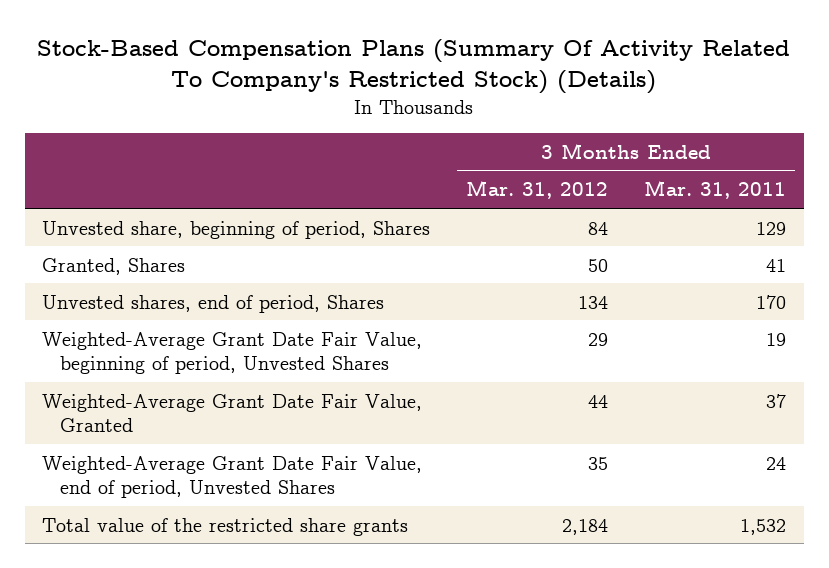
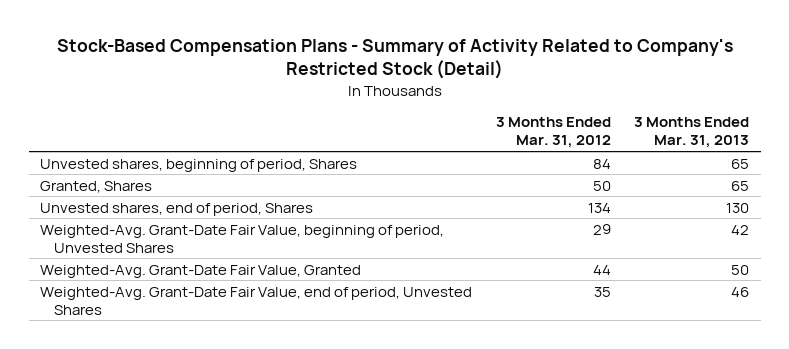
- Stock-Based Compensation Plans (Summary Of Activity Related To Company's Restricted Stock) (Details)
+ Stock-Based Compensation Plans - Summary of Activity Related to Company's Restricted Stock (Detail)
- | 3 Months Ended Mar. 31, 2012 | 3 Months Ended Mar. 31, 2011
+ | 3 Months Ended Mar. 31, 2012 | 3 Months Ended Mar. 31, 2013
- Unvested share, beginning of period, Shares | 84 | 129
+ Unvested shares, beginning of period, Shares | 84 | 65
- Weighted-Average Grant Date Fair Value, beginning of period, Unvested Shares | 29 | 19
- Weighted-Average Grant Date Fair Value, Granted | 44 | 37
- Weighted-Average Grant Date Fair Value, end of period, Unvested Shares | 35 | 24
- Total value of the restricted share grants | 2,184 | 1,532
+ Weighted-Avg. Grant-Date Fair Value, beginning of period, Unvested Shares | 29 | 42
+ Weighted-Avg. Grant-Date Fair Value, Granted | 44 | 50
+ Weighted-Avg. Grant-Date Fair Value, end of period, Unvested Shares | 35 | 46

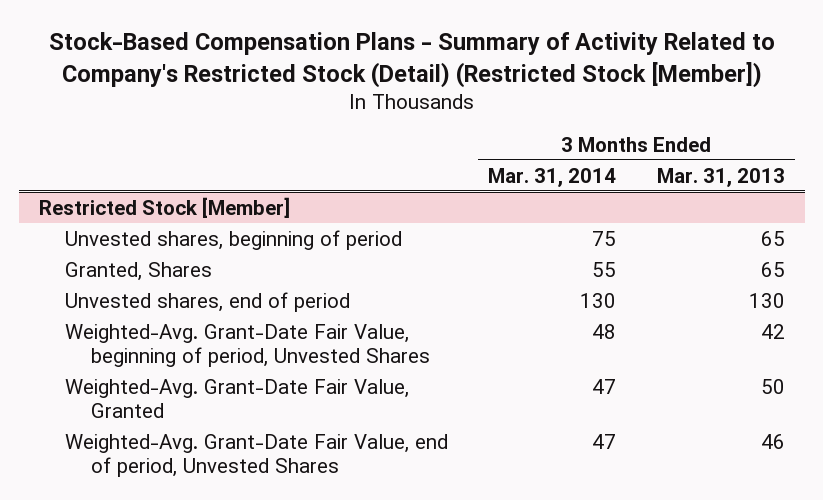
- Stock-Based Compensation Plans - Summary of Activity Related to Company's Restricted Stock (Detail)
+ Stock-Based Compensation Plans - Summary of Activity Related to Company's Restricted Stock (Detail) (Restricted Stock [Member])
- | 3 Months Ended Mar. 31, 2012 | 3 Months Ended Mar. 31, 2013
+ | 3 Months Ended Mar. 31, 2014 | 3 Months Ended Mar. 31, 2013
- Unvested shares, beginning of period, Shares | 84 | 65
+ Restricted Stock [Member]
+ Unvested shares, beginning of period | 75 | 65
- Unvested shares, end of period, Shares | 134 | 130
+ Unvested shares, end of period | 130 | 130

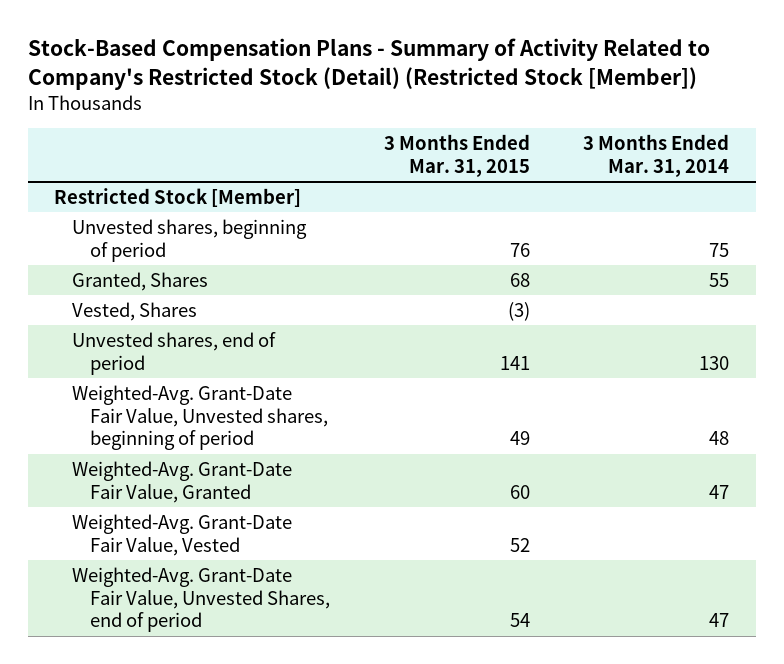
- | 3 Months Ended Mar. 31, 2014 | 3 Months Ended Mar. 31, 2013
+ | 3 Months Ended Mar. 31, 2015 | 3 Months Ended Mar. 31, 2014
@ Restricted Stock [Member]
+ Vested, Shares | (3) |
- Weighted-Avg. Grant-Date Fair Value, beginning of period, Unvested Shares | 48 | 42
+ Weighted-Avg. Grant-Date Fair Value, Unvested shares, beginning of period | 49 | 48
- Weighted-Avg. Grant-Date Fair Value, end of period, Unvested Shares | 47 | 46
+ Weighted-Avg. Grant-Date Fair Value, Vested | 52 |
+ Weighted-Avg. Grant-Date Fair Value, Unvested Shares, end of period | 54 | 47

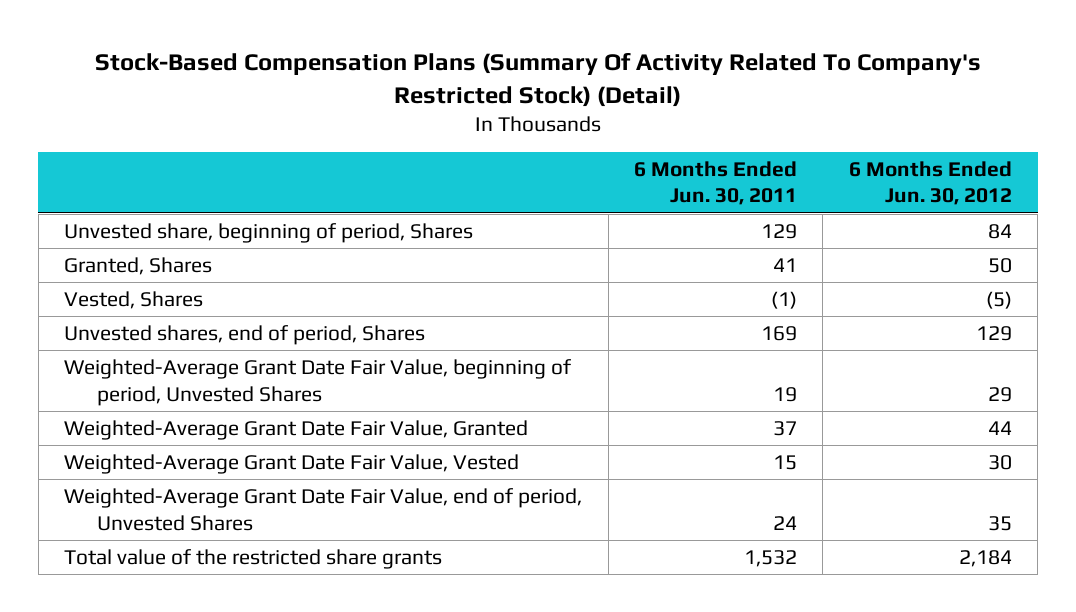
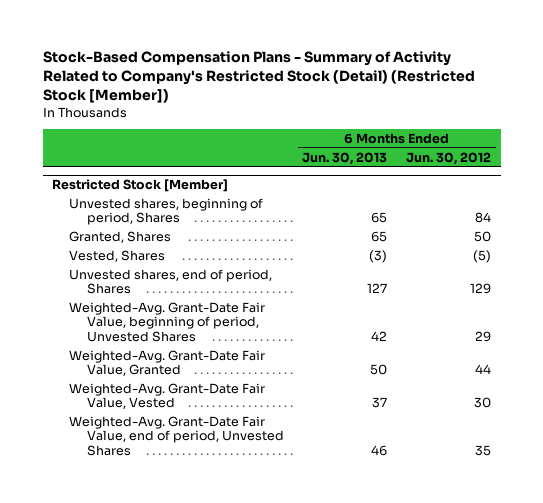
- Stock-Based Compensation Plans (Summary Of Activity Related To Company's Restricted Stock) (Detail)
+ Stock-Based Compensation Plans - Summary of Activity Related to Company's Restricted Stock (Detail) (Restricted Stock [Member])
- | 6 Months Ended Jun. 30, 2011 | 6 Months Ended Jun. 30, 2012
+ | 6 Months Ended Jun. 30, 2013 | 6 Months Ended Jun. 30, 2012
- Unvested share, beginning of period, Shares | 129 | 84
+ Restricted Stock [Member]
+ Unvested shares, beginning of period, Shares | 65 | 84
- Weighted-Average Grant Date Fair Value, beginning of period, Unvested Shares | 19 | 29
- Weighted-Average Grant Date Fair Value, Granted | 37 | 44
- Weighted-Average Grant Date Fair Value, Vested | 15 | 30
- Weighted-Average Grant Date Fair Value, end of period, Unvested Shares | 24 | 35
- Total value of the restricted share grants | 1,532 | 2,184
+ Weighted-Avg. Grant-Date Fair Value, beginning of period, Unvested Shares | 42 | 29
+ Weighted-Avg. Grant-Date Fair Value, Granted | 50 | 44
+ Weighted-Avg. Grant-Date Fair Value, Vested | 37 | 30
+ Weighted-Avg. Grant-Date Fair Value, end of period, Unvested Shares | 46 | 35

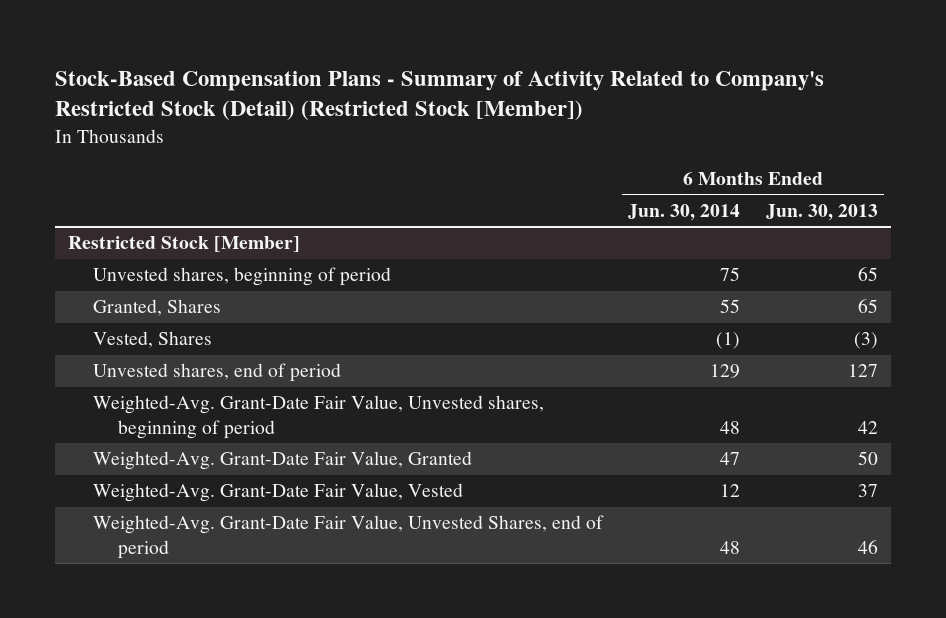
- | 6 Months Ended Jun. 30, 2013 | 6 Months Ended Jun. 30, 2012
+ | 6 Months Ended Jun. 30, 2014 | 6 Months Ended Jun. 30, 2013
@ Restricted Stock [Member]
- Unvested shares, beginning of period, Shares | 65 | 84
+ Unvested shares, beginning of period | 75 | 65
- Unvested shares, end of period, Shares | 127 | 129
- Weighted-Avg. Grant-Date Fair Value, beginning of period, Unvested Shares | 42 | 29
+ Unvested shares, end of period | 129 | 127
+ Weighted-Avg. Grant-Date Fair Value, Unvested shares, beginning of period | 48 | 42
- Weighted-Avg. Grant-Date Fair Value, end of period, Unvested Shares | 46 | 35
+ Weighted-Avg. Grant-Date Fair Value, Unvested Shares, end of period | 48 | 46

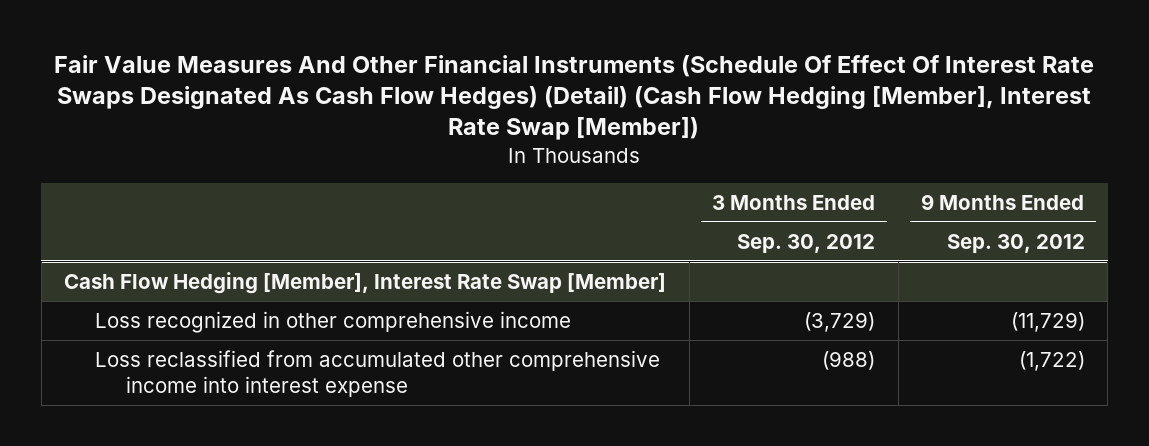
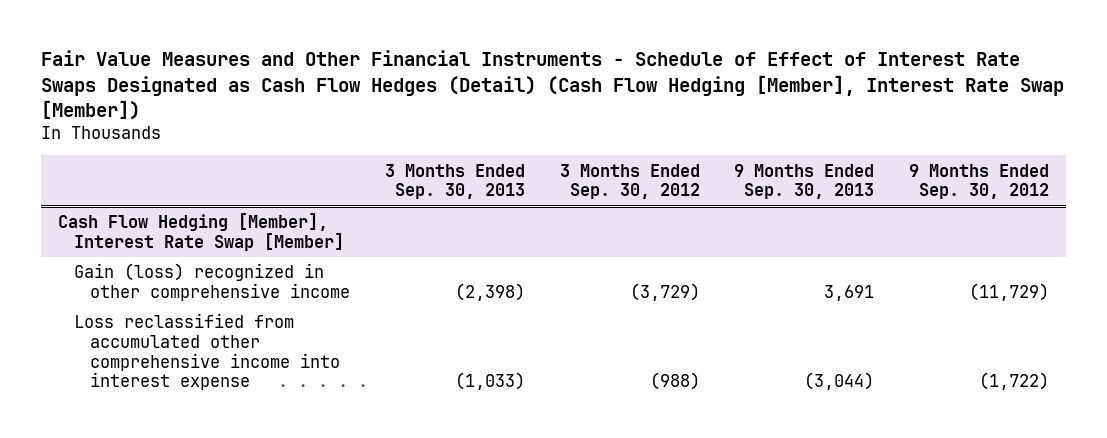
- Fair Value Measures And Other Financial Instruments (Schedule Of Effect Of Interest Rate Swaps Designated As Cash Flow Hedges) (Detail) (Cash Flow Hedging [Member], Interest Rate Swap [Member])
+ Fair Value Measures and Other Financial Instruments - Schedule of Effect of Interest Rate Swaps Designated as Cash Flow Hedges (Detail) (Cash Flow Hedging [Member], Interest Rate Swap [Member])
- | 3 Months Ended Sep. 30, 2012 | 9 Months Ended Sep. 30, 2012
+ | 3 Months Ended Sep. 30, 2013 | 3 Months Ended Sep. 30, 2012 | 9 Months Ended Sep. 30, 2013 | 9 Months Ended Sep. 30, 2012
@ Cash Flow Hedging [Member], Interest Rate Swap [Member]
- Loss recognized in other comprehensive income | (3,729) | (11,729)
+ Gain (loss) recognized in other comprehensive income | (2,398) | (3,729) | 3,691 | (11,729)

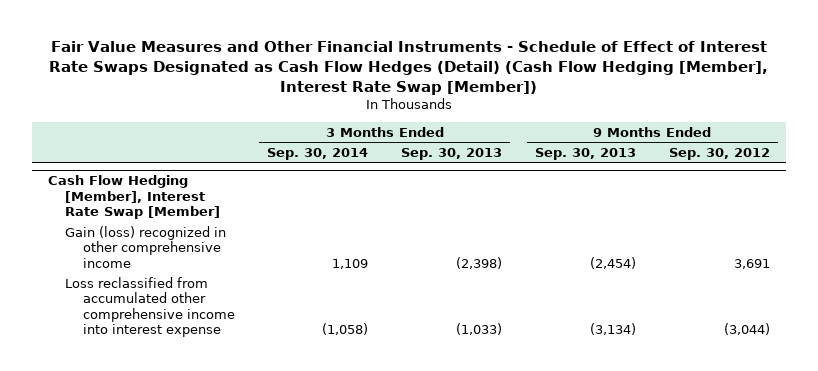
- | 3 Months Ended Sep. 30, 2013 | 3 Months Ended Sep. 30, 2012 | 9 Months Ended Sep. 30, 2013 | 9 Months Ended Sep. 30, 2012
+ | 3 Months Ended Sep. 30, 2014 | 3 Months Ended Sep. 30, 2013 | 9 Months Ended Sep. 30, 2013 | 9 Months Ended Sep. 30, 2012
@ Cash Flow Hedging [Member], Interest Rate Swap [Member]
- Gain (loss) recognized in other comprehensive income | (2,398) | (3,729) | 3,691 | (11,729)
- Loss reclassified from accumulated other comprehensive income into interest expense | (1,033) | (988) | (3,044) | (1,722)
+ Gain (loss) recognized in other comprehensive income | 1,109 | (2,398) | (2,454) | 3,691
+ Loss reclassified from accumulated other comprehensive income into interest expense | (1,058) | (1,033) | (3,134) | (3,044)

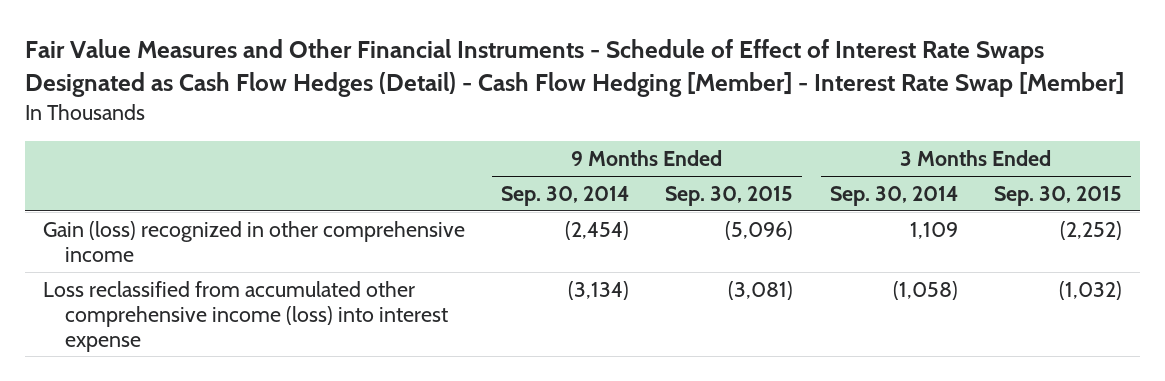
- Fair Value Measures and Other Financial Instruments - Schedule of Effect of Interest Rate Swaps Designated as Cash Flow Hedges (Detail) (Cash Flow Hedging [Member], Interest Rate Swap [Member])
+ Fair Value Measures and Other Financial Instruments - Schedule of Effect of Interest Rate Swaps Designated as Cash Flow Hedges (Detail) - Cash Flow Hedging [Member] - Interest Rate Swap [Member]
- | 3 Months Ended Sep. 30, 2014 | 3 Months Ended Sep. 30, 2013 | 9 Months Ended Sep. 30, 2013 | 9 Months Ended Sep. 30, 2012
+ | 9 Months Ended Sep. 30, 2014 | 9 Months Ended Sep. 30, 2015 | 3 Months Ended Sep. 30, 2014 | 3 Months Ended Sep. 30, 2015
- Cash Flow Hedging [Member], Interest Rate Swap [Member]
- Loss reclassified from accumulated other comprehensive income into interest expense | (1,058) | (1,033) | (3,134) | (3,044)
+ Loss reclassified from accumulated other comprehensive income (loss) into interest expense | (3,134) | (3,081) | (1,058) | (1,032)

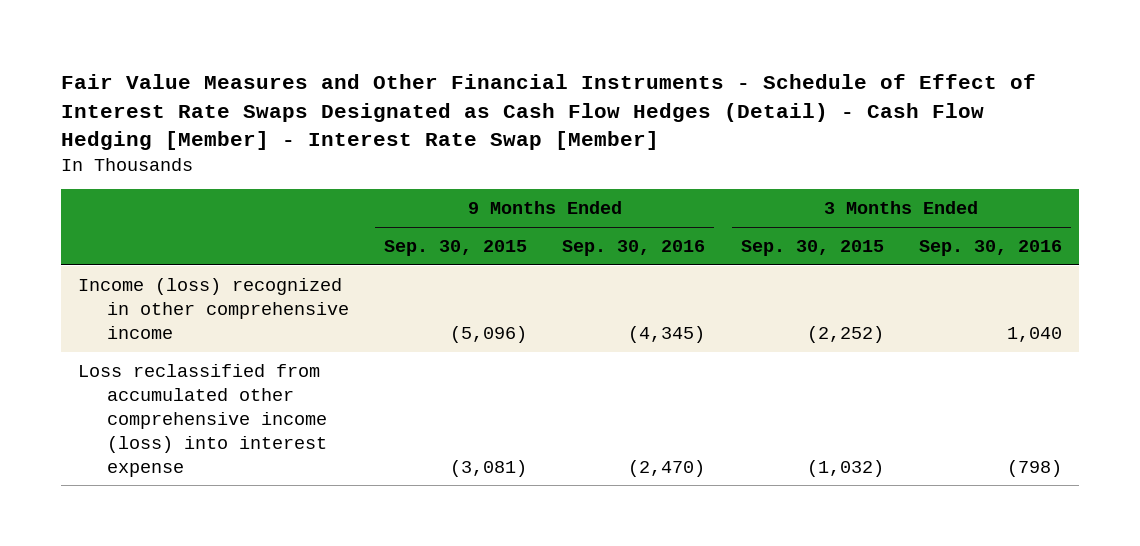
- | 9 Months Ended Sep. 30, 2014 | 9 Months Ended Sep. 30, 2015 | 3 Months Ended Sep. 30, 2014 | 3 Months Ended Sep. 30, 2015
+ | 9 Months Ended Sep. 30, 2015 | 9 Months Ended Sep. 30, 2016 | 3 Months Ended Sep. 30, 2015 | 3 Months Ended Sep. 30, 2016
- Gain (loss) recognized in other comprehensive income | (2,454) | (5,096) | 1,109 | (2,252)
+ Income (loss) recognized in other comprehensive income | (5,096) | (4,345) | (2,252) | 1,040

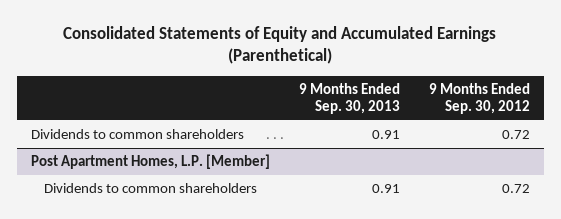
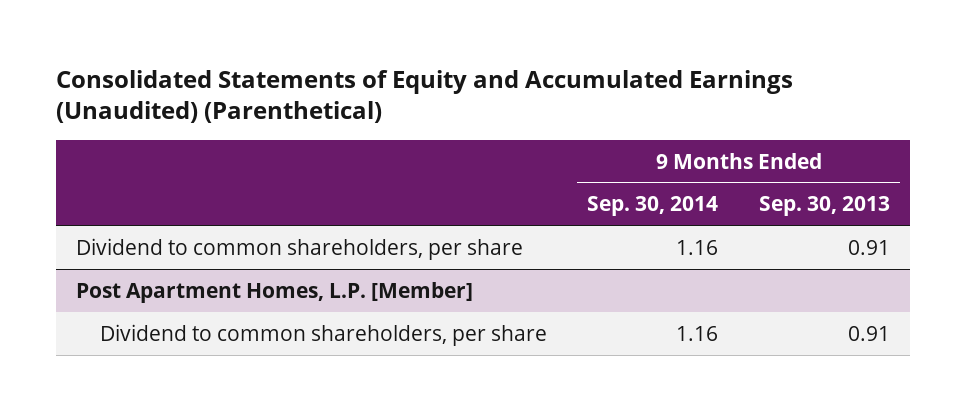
- Consolidated Statements of Equity and Accumulated Earnings (Parenthetical)
+ Consolidated Statements of Equity and Accumulated Earnings (Unaudited) (Parenthetical)
- | 9 Months Ended Sep. 30, 2013 | 9 Months Ended Sep. 30, 2012
+ | 9 Months Ended Sep. 30, 2014 | 9 Months Ended Sep. 30, 2013
- Dividends to common shareholders | 0.91 | 0.72
+ Dividend to common shareholders, per share | 1.16 | 0.91
@ Post Apartment Homes, L.P. [Member]
- Dividends to common shareholders | 0.91 | 0.72
+ Dividend to common shareholders, per share | 1.16 | 0.91

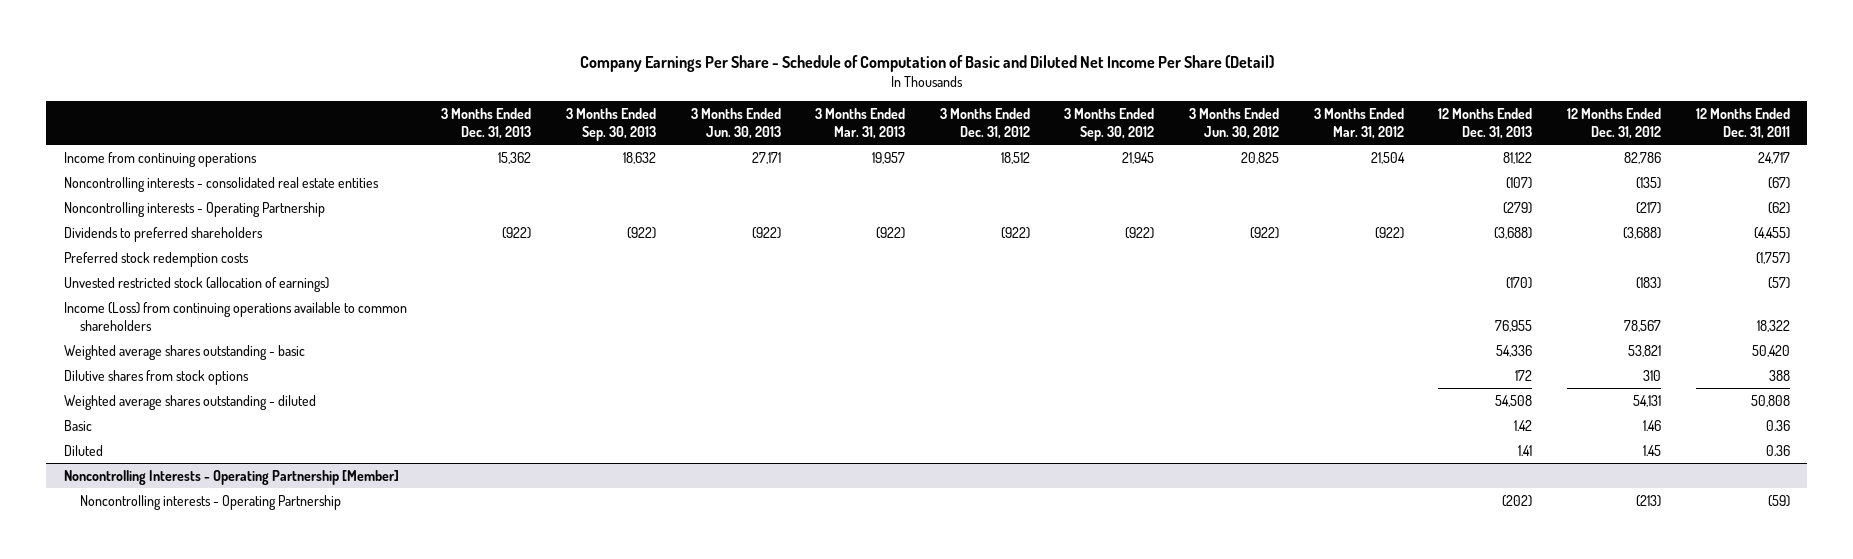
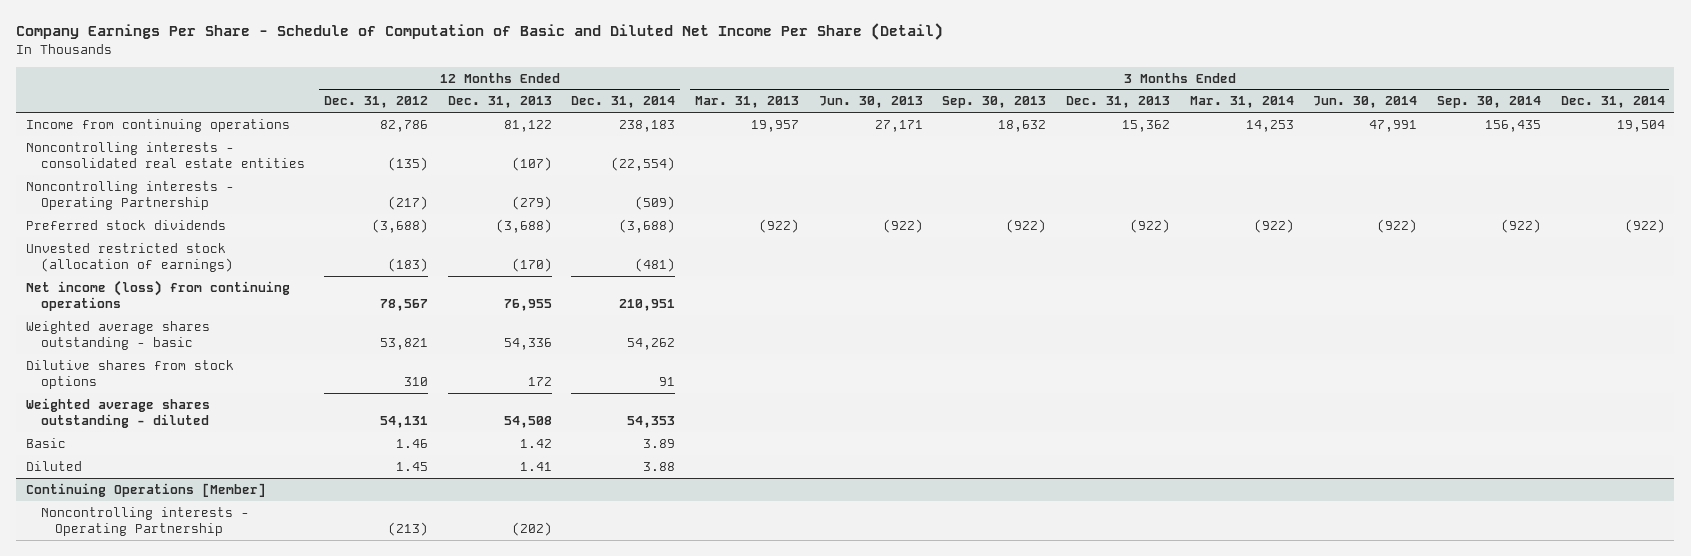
- | 3 Months Ended Dec. 31, 2013 | 3 Months Ended Sep. 30, 2013 | 3 Months Ended Jun. 30, 2013 | 3 Months Ended Mar. 31, 2013 | 3 Months Ended Dec. 31, 2012 | 3 Months Ended Sep. 30, 2012 | 3 Months Ended Jun. 30, 2012 | 3 Months Ended Mar. 31, 2012 | 12 Months Ended Dec. 31, 2013 | 12 Months Ended Dec. 31, 2012 | 12 Months Ended Dec. 31, 2011
+ | 12 Months Ended Dec. 31, 2012 | 12 Months Ended Dec. 31, 2013 | 12 Months Ended Dec. 31, 2014 | 3 Months Ended Mar. 31, 2013 | 3 Months Ended Jun. 30, 2013 | 3 Months Ended Sep. 30, 2013 | 3 Months Ended Dec. 31, 2013 | 3 Months Ended Mar. 31, 2014 | 3 Months Ended Jun. 30, 2014 | 3 Months Ended Sep. 30, 2014 | 3 Months Ended Dec. 31, 2014
- Dividends to preferred shareholders | (922) | (922) | (922) | (922) | (922) | (922) | (922) | (922) | (3,688) | (3,688) | (4,455)
- Preferred stock redemption costs | | | | | | | | | | | (1,757)
+ Preferred stock dividends | (3,688) | (3,688) | (3,688) | (922) | (922) | (922) | (922) | (922) | (922) | (922) | (922)
- Income (Loss) from continuing operations available to common shareholders | | | | | | | | | 76,955 | 78,567 | 18,322
+ Net income (loss) from continuing operations | 78,567 | 76,955 | 210,951 | | | | | | | |
- Noncontrolling Interests - Operating Partnership [Member]
+ Continuing Operations [Member]

